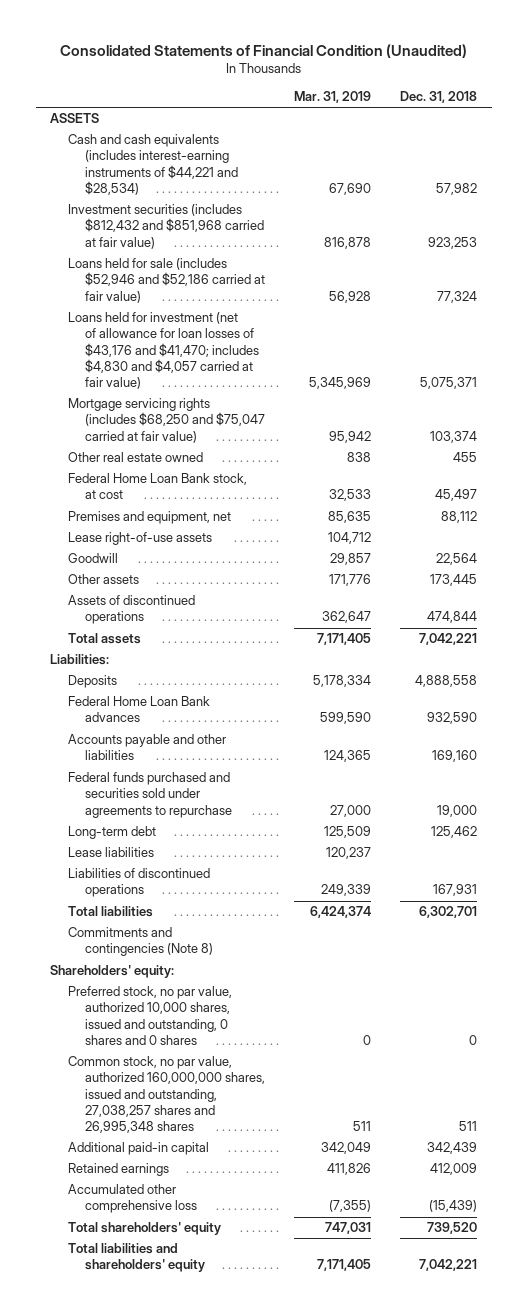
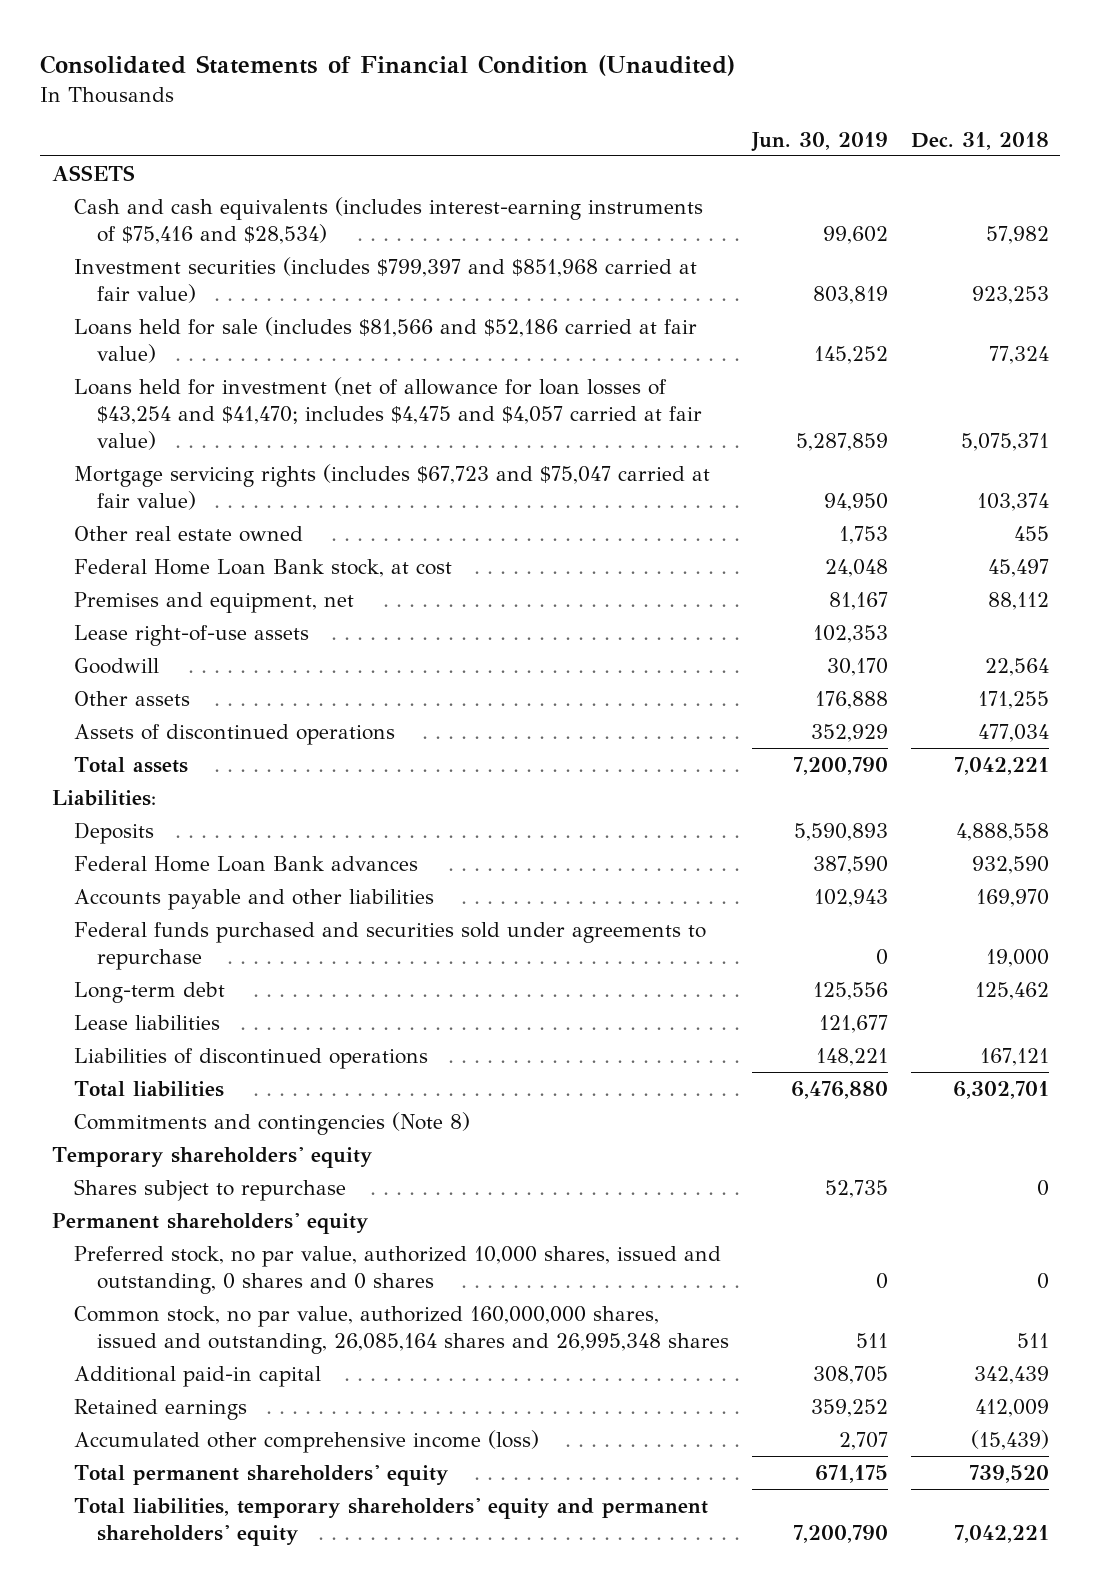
- | Mar. 31, 2019 | Dec. 31, 2018
+ | Jun. 30, 2019 | Dec. 31, 2018
- Cash and cash equivalents (includes interest-earning instruments of $44,221 and $28,534) | 67,690 | 57,982
- Investment securities (includes $812,432 and $851,968 carried at fair value) | 816,878 | 923,253
- Loans held for sale (includes $52,946 and $52,186 carried at fair value) | 56,928 | 77,324
- Loans held for investment (net of allowance for loan losses of $43,176 and $41,470; includes $4,830 and $4,057 carried at fair value) | 5,345,969 | 5,075,371
- Mortgage servicing rights (includes $68,250 and $75,047 carried at fair value) | 95,942 | 103,374
+ Cash and cash equivalents (includes interest-earning instruments of $75,416 and $28,534) | 99,602 | 57,982
+ Investment securities (includes $799,397 and $851,968 carried at fair value) | 803,819 | 923,253
+ Loans held for sale (includes $81,566 and $52,186 carried at fair value) | 145,252 | 77,324
+ Loans held for investment (net of allowance for loan losses of $43,254 and $41,470; includes $4,475 and $4,057 carried at fair value) | 5,287,859 | 5,075,371
+ Mortgage servicing rights (includes $67,723 and $75,047 carried at fair value) | 94,950 | 103,374
- Other assets | 171,776 | 173,445
- Assets of discontinued operations | 362,647 | 474,844
+ Other assets | 176,888 | 171,255
+ Assets of discontinued operations | 352,929 | 477,034
- Accounts payable and other liabilities | 124,365 | 169,160
+ Accounts payable and other liabilities | 102,943 | 169,970
- Liabilities of discontinued operations | 249,339 | 167,931
+ Liabilities of discontinued operations | 148,221 | 167,121
- Shareholders' equity:
+ Temporary shareholders' equity
+ Shares subject to repurchase | 52,735 | 0
+ Permanent shareholders' equity
- Common stock, no par value, authorized 160,000,000 shares, issued and outstanding, 27,038,257 shares and 26,995,348 shares | 511 | 511
+ Common stock, no par value, authorized 160,000,000 shares, issued and outstanding, 26,085,164 shares and 26,995,348 shares | 511 | 511
- Accumulated other comprehensive loss | (7,355) | (15,439)
- Total shareholders' equity | 747,031 | 739,520
- Total liabilities and shareholders' equity | 7,171,405 | 7,042,221
+ Accumulated other comprehensive income (loss) | 2,707 | (15,439)
+ Total permanent shareholders' equity | 671,175 | 739,520
+ Total liabilities, temporary shareholders' equity and permanent shareholders' equity | 7,200,790 | 7,042,221

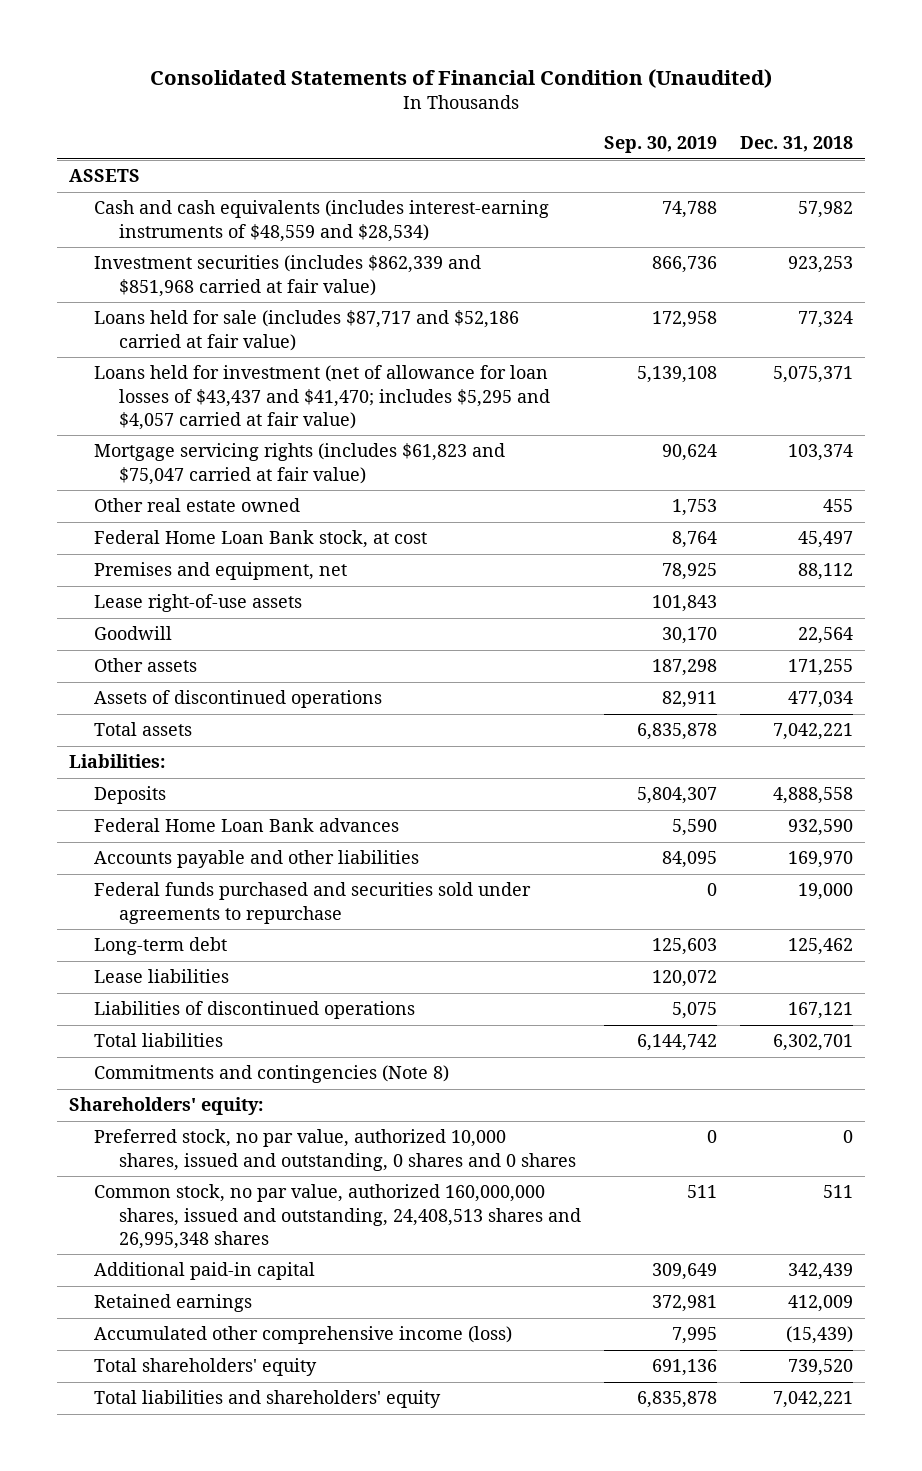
- | Jun. 30, 2019 | Dec. 31, 2018
+ | Sep. 30, 2019 | Dec. 31, 2018
- Cash and cash equivalents (includes interest-earning instruments of $75,416 and $28,534) | 99,602 | 57,982
- Investment securities (includes $799,397 and $851,968 carried at fair value) | 803,819 | 923,253
- Loans held for sale (includes $81,566 and $52,186 carried at fair value) | 145,252 | 77,324
- Loans held for investment (net of allowance for loan losses of $43,254 and $41,470; includes $4,475 and $4,057 carried at fair value) | 5,287,859 | 5,075,371
- Mortgage servicing rights (includes $67,723 and $75,047 carried at fair value) | 94,950 | 103,374
+ Cash and cash equivalents (includes interest-earning instruments of $48,559 and $28,534) | 74,788 | 57,982
+ Investment securities (includes $862,339 and $851,968 carried at fair value) | 866,736 | 923,253
+ Loans held for sale (includes $87,717 and $52,186 carried at fair value) | 172,958 | 77,324
+ Loans held for investment (net of allowance for loan losses of $43,437 and $41,470; includes $5,295 and $4,057 carried at fair value) | 5,139,108 | 5,075,371
+ Mortgage servicing rights (includes $61,823 and $75,047 carried at fair value) | 90,624 | 103,374
- Temporary shareholders' equity
- Shares subject to repurchase | 52,735 | 0
- Permanent shareholders' equity
+ Shareholders' equity:
- Common stock, no par value, authorized 160,000,000 shares, issued and outstanding, 26,085,164 shares and 26,995,348 shares | 511 | 511
+ Common stock, no par value, authorized 160,000,000 shares, issued and outstanding, 24,408,513 shares and 26,995,348 shares | 511 | 511
- Total permanent shareholders' equity | 671,175 | 739,520
- Total liabilities, temporary shareholders' equity and permanent shareholders' equity | 7,200,790 | 7,042,221
+ Total shareholders' equity | 691,136 | 739,520
+ Total liabilities and shareholders' equity | 6,835,878 | 7,042,221

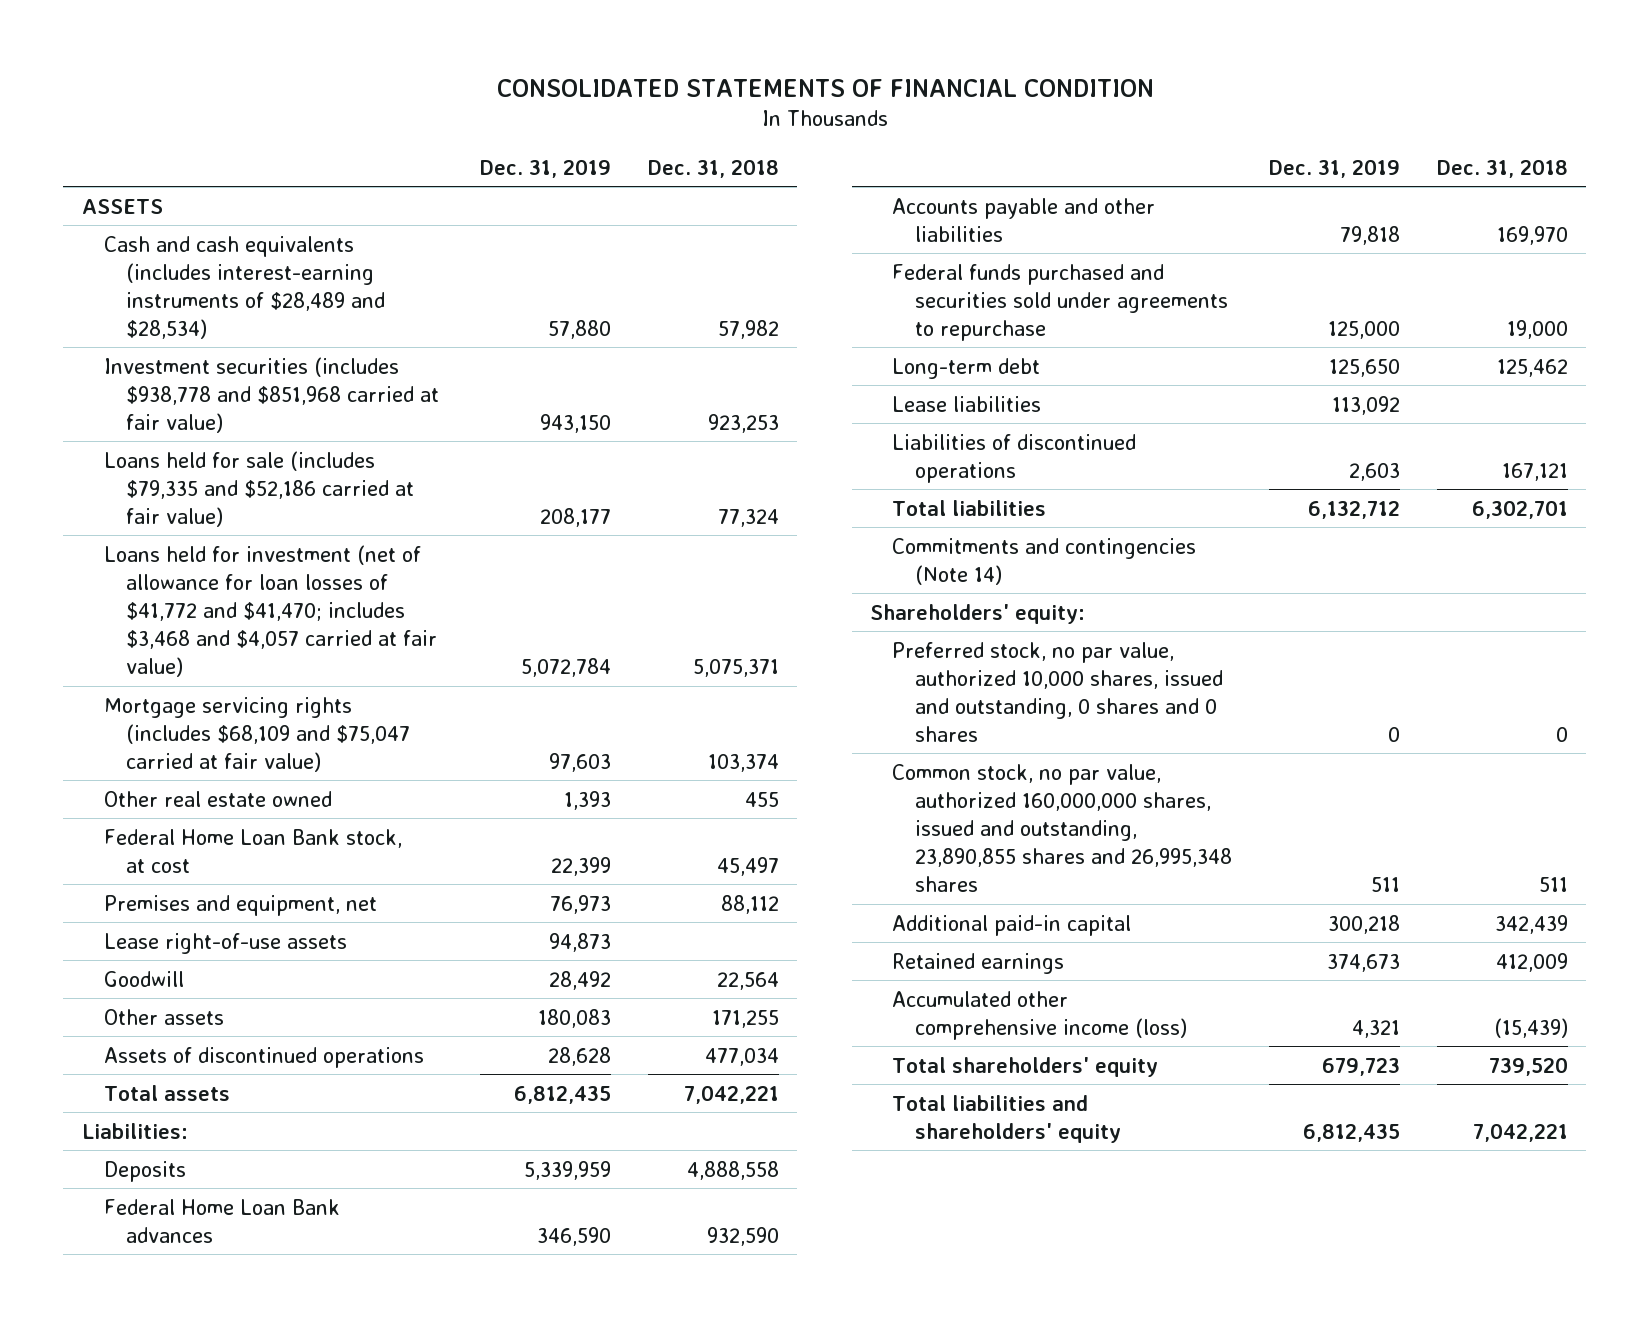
- Consolidated Statements of Financial Condition (Unaudited)
+ CONSOLIDATED STATEMENTS OF FINANCIAL CONDITION
- | Sep. 30, 2019 | Dec. 31, 2018
+ | Dec. 31, 2019 | Dec. 31, 2018
- Cash and cash equivalents (includes interest-earning instruments of $48,559 and $28,534) | 74,788 | 57,982
- Investment securities (includes $862,339 and $851,968 carried at fair value) | 866,736 | 923,253
- Loans held for sale (includes $87,717 and $52,186 carried at fair value) | 172,958 | 77,324
- Loans held for investment (net of allowance for loan losses of $43,437 and $41,470; includes $5,295 and $4,057 carried at fair value) | 5,139,108 | 5,075,371
- Mortgage servicing rights (includes $61,823 and $75,047 carried at fair value) | 90,624 | 103,374
+ Cash and cash equivalents (includes interest-earning instruments of $28,489 and $28,534) | 57,880 | 57,982
+ Investment securities (includes $938,778 and $851,968 carried at fair value) | 943,150 | 923,253
+ Loans held for sale (includes $79,335 and $52,186 carried at fair value) | 208,177 | 77,324
+ Loans held for investment (net of allowance for loan losses of $41,772 and $41,470; includes $3,468 and $4,057 carried at fair value) | 5,072,784 | 5,075,371
+ Mortgage servicing rights (includes $68,109 and $75,047 carried at fair value) | 97,603 | 103,374
- Commitments and contingencies (Note 8)
+ Commitments and contingencies (Note 14)
- Common stock, no par value, authorized 160,000,000 shares, issued and outstanding, 24,408,513 shares and 26,995,348 shares | 511 | 511
+ Common stock, no par value, authorized 160,000,000 shares, issued and outstanding, 23,890,855 shares and 26,995,348 shares | 511 | 511

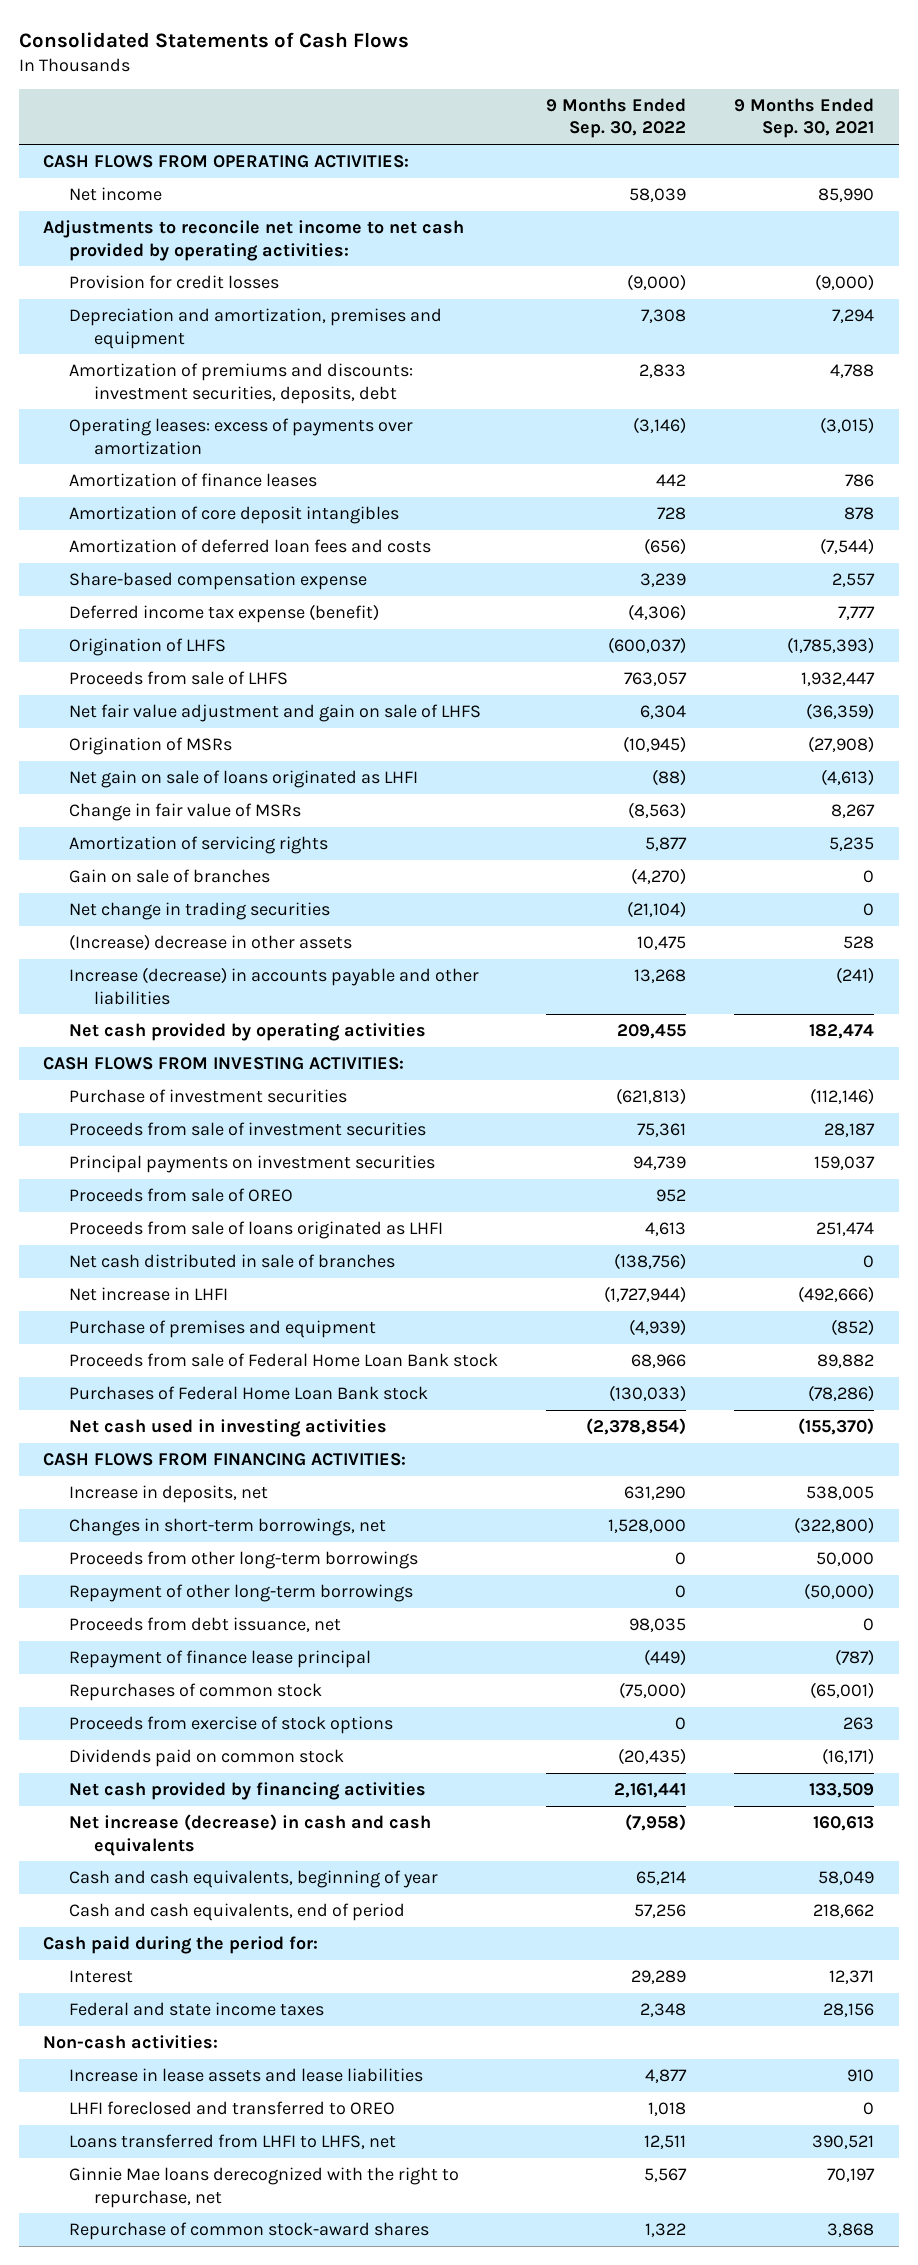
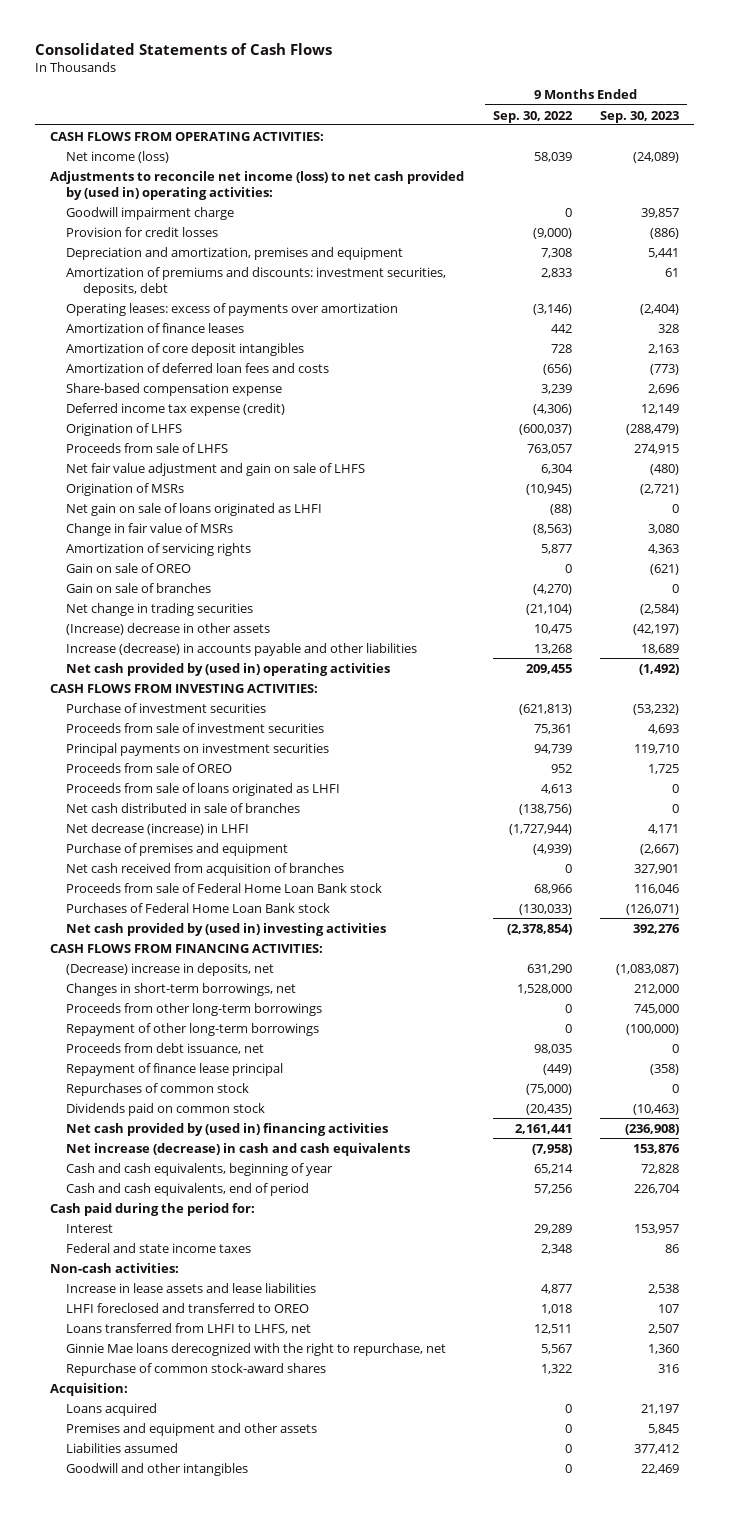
- | 9 Months Ended Sep. 30, 2022 | 9 Months Ended Sep. 30, 2021
+ | 9 Months Ended Sep. 30, 2022 | 9 Months Ended Sep. 30, 2023
- Net income | 58,039 | 85,990
- Adjustments to reconcile net income to net cash provided by operating activities:
+ Net income (loss) | 58,039 | (24,089)
+ Adjustments to reconcile net income (loss) to net cash provided by (used in) operating activities:
+ Goodwill impairment charge | 0 | 39,857
- Deferred income tax expense (benefit) | (4,306) | 7,777
+ Deferred income tax expense (credit) | (4,306) | 12,149
+ Gain on sale of OREO | 0 | (621)
- Net cash provided by operating activities | 209,455 | 182,474
+ Net cash provided by (used in) operating activities | 209,455 | (1,492)
- Net increase in LHFI | (1,727,944) | (492,666)
+ Net decrease (increase) in LHFI | (1,727,944) | 4,171
+ Net cash received from acquisition of branches | 0 | 327,901
- Net cash used in investing activities | (2,378,854) | (155,370)
+ Net cash provided by (used in) investing activities | (2,378,854) | 392,276
- Increase in deposits, net | 631,290 | 538,005
+ (Decrease) increase in deposits, net | 631,290 | (1,083,087)
- Proceeds from exercise of stock options | 0 | 263
- Net cash provided by financing activities | 2,161,441 | 133,509
+ Net cash provided by (used in) financing activities | 2,161,441 | (236,908)
+ Acquisition:
+ Loans acquired | 0 | 21,197
+ Premises and equipment and other assets | 0 | 5,845
+ Liabilities assumed | 0 | 377,412
+ Goodwill and other intangibles | 0 | 22,469

